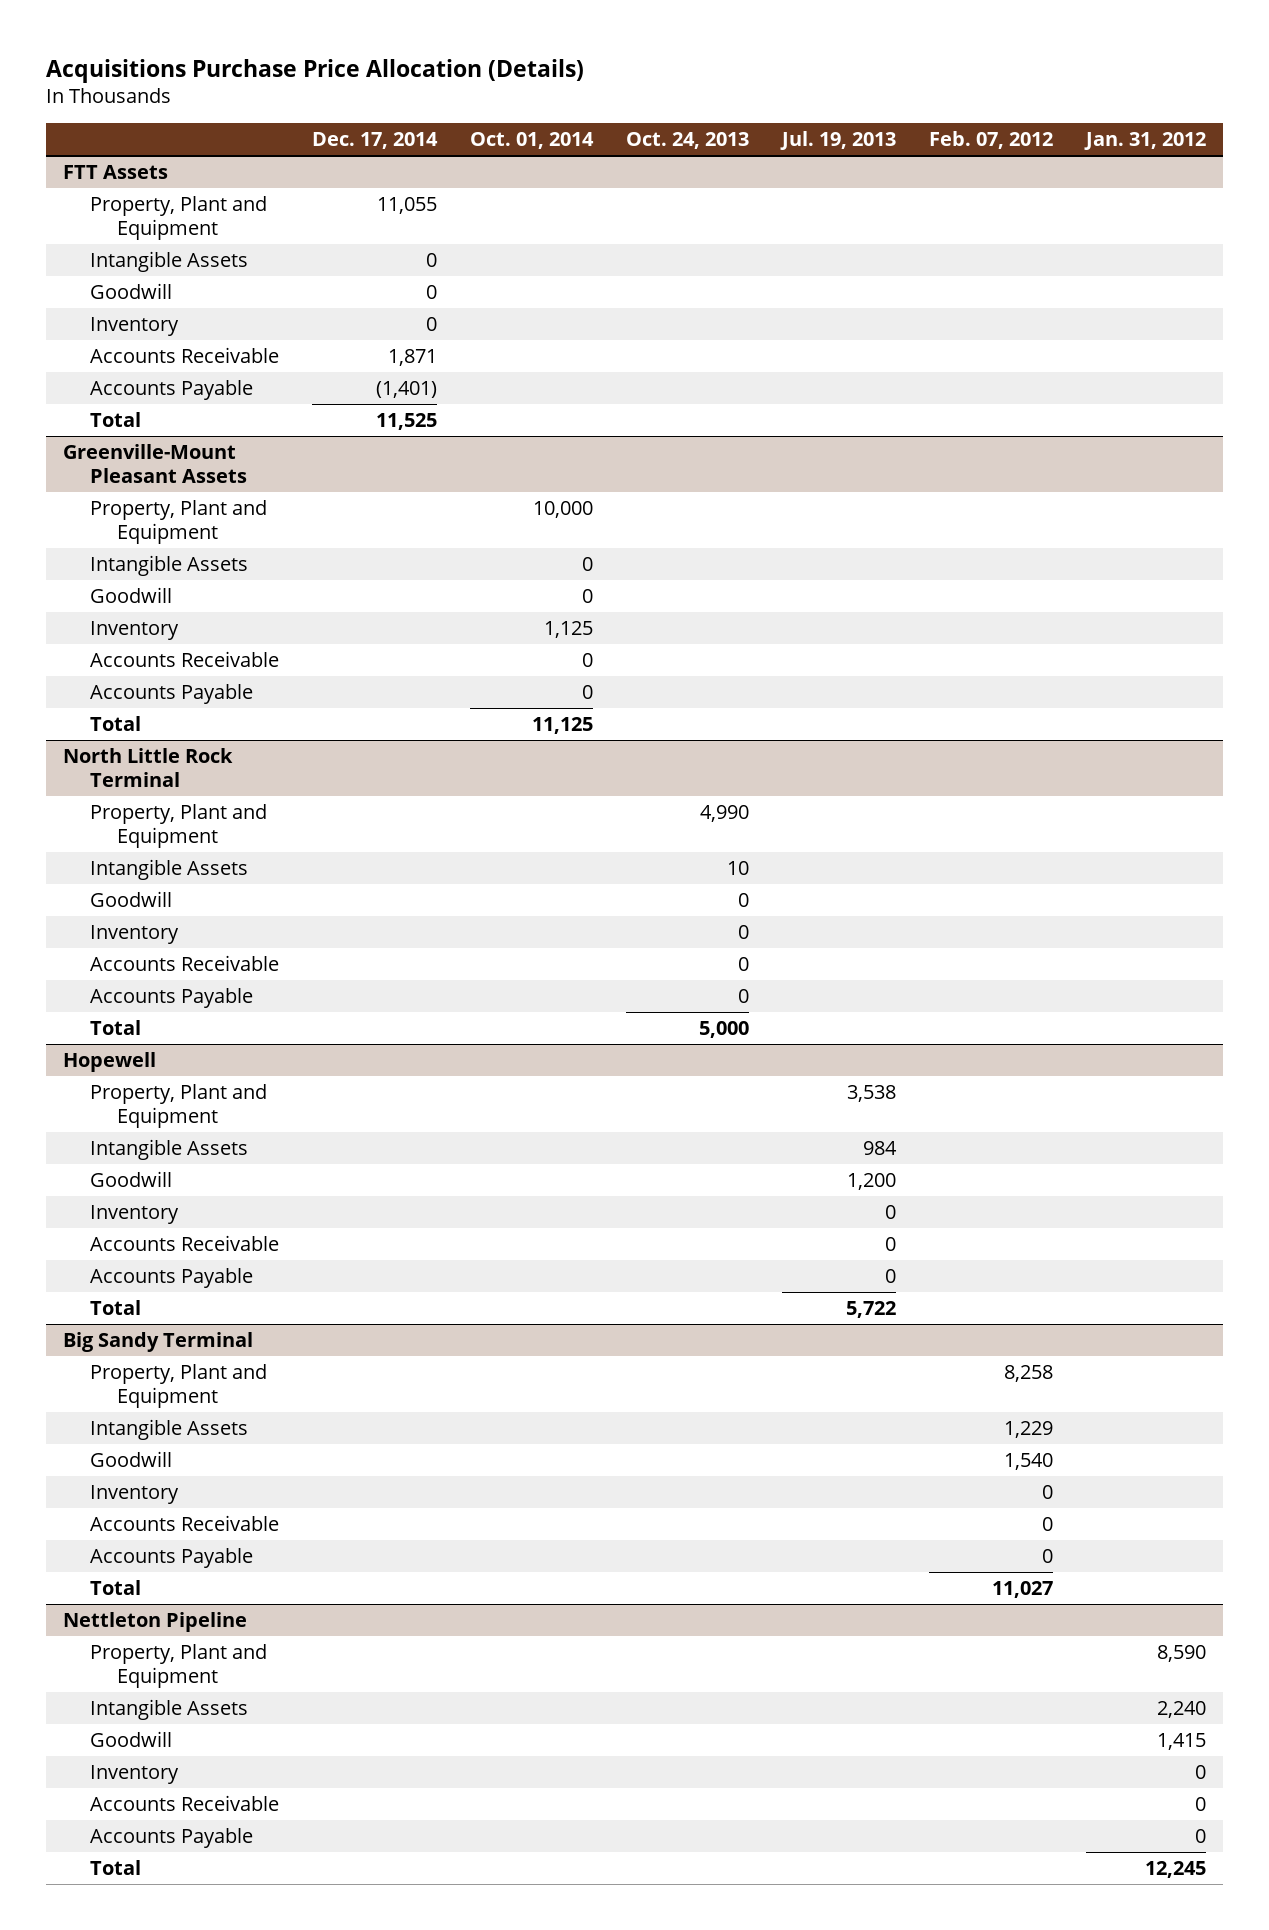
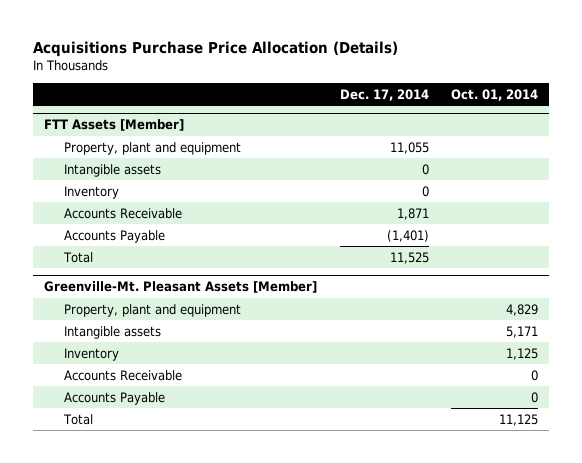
- | Dec. 17, 2014 | Oct. 01, 2014 | Oct. 24, 2013 | Jul. 19, 2013 | Feb. 07, 2012 | Jan. 31, 2012
+ | Dec. 17, 2014 | Oct. 01, 2014
- FTT Assets
- Property, Plant and Equipment | 11,055 | | | | |
- Intangible Assets | 0 | | | | |
- Goodwill | 0 | | | | |
+ FTT Assets [Member]
+ Property, plant and equipment | 11,055 |
+ Intangible assets | 0 |
- Greenville-Mount Pleasant Assets
- Property, Plant and Equipment | | 10,000 | | | |
- Intangible Assets | | 0 | | | |
- Goodwill | | 0 | | | |
+ Greenville-Mt. Pleasant Assets [Member]
+ Property, plant and equipment | | 4,829
+ Intangible assets | | 5,171
- North Little Rock Terminal
- Property, Plant and Equipment | | | 4,990 | | |
- Intangible Assets | | | 10 | | |
- Goodwill | | | 0 | | |
- Inventory | | | 0 | | |
- Accounts Receivable | | | 0 | | |
- Accounts Payable | | | 0 | | |
- Total | | | 5,000 | | |
- Hopewell
- Property, Plant and Equipment | | | | 3,538 | |
- Intangible Assets | | | | 984 | |
- Goodwill | | | | 1,200 | |
- Inventory | | | | 0 | |
- Accounts Receivable | | | | 0 | |
- Accounts Payable | | | | 0 | |
- Total | | | | 5,722 | |
- Big Sandy Terminal
- Property, Plant and Equipment | | | | | 8,258 |
- Intangible Assets | | | | | 1,229 |
- Goodwill | | | | | 1,540 |
- Inventory | | | | | 0 |
- Accounts Receivable | | | | | 0 |
- Accounts Payable | | | | | 0 |
- Total | | | | | 11,027 |
- Nettleton Pipeline
- Property, Plant and Equipment | | | | | | 8,590
- Intangible Assets | | | | | | 2,240
- Goodwill | | | | | | 1,415
- Inventory | | | | | | 0
- Accounts Receivable | | | | | | 0
- Accounts Payable | | | | | | 0
- Total | | | | | | 12,245

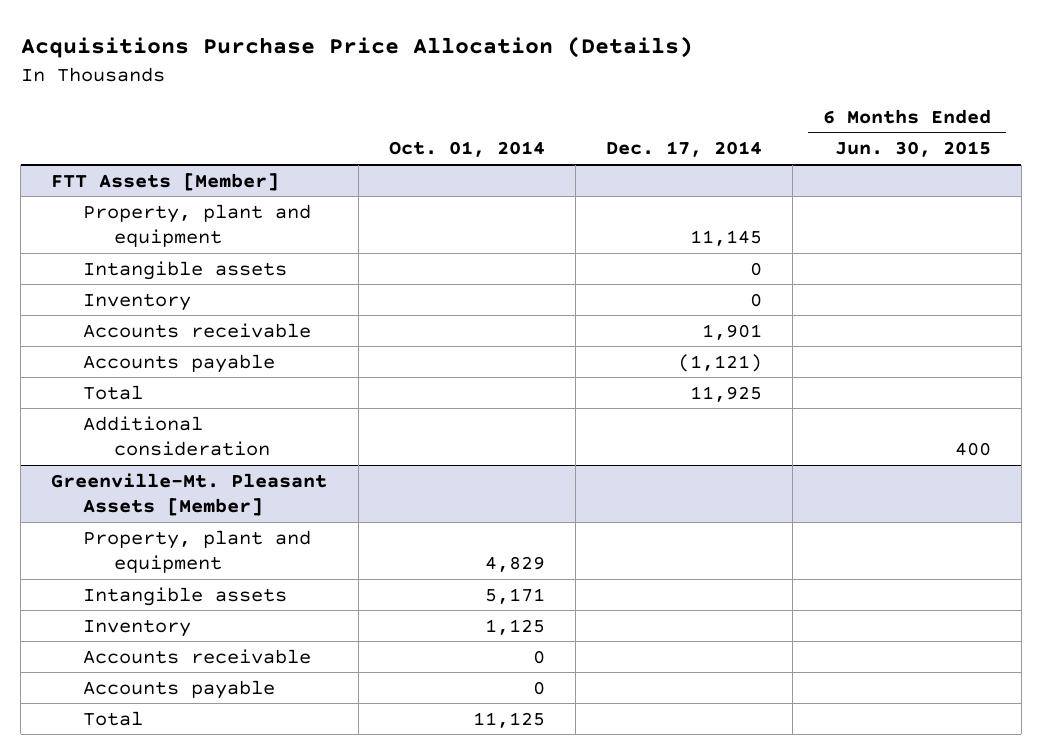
- | Dec. 17, 2014 | Oct. 01, 2014
+ | Oct. 01, 2014 | Dec. 17, 2014 | 6 Months Ended Jun. 30, 2015
@ FTT Assets [Member]
- Property, plant and equipment | 11,055 |
+ Property, plant and equipment | | 11,145 |
- Accounts Receivable | 1,871 |
- Accounts Payable | (1,401) |
- Total | 11,525 |
+ Accounts receivable | | 1,901 |
+ Accounts payable | | (1,121) |
+ Total | | 11,925 |
+ Additional consideration | | | 400
@ Greenville-Mt. Pleasant Assets [Member]
- Accounts Receivable | | 0
- Accounts Payable | | 0
+ Accounts receivable | 0 | |
+ Accounts payable | 0 | |

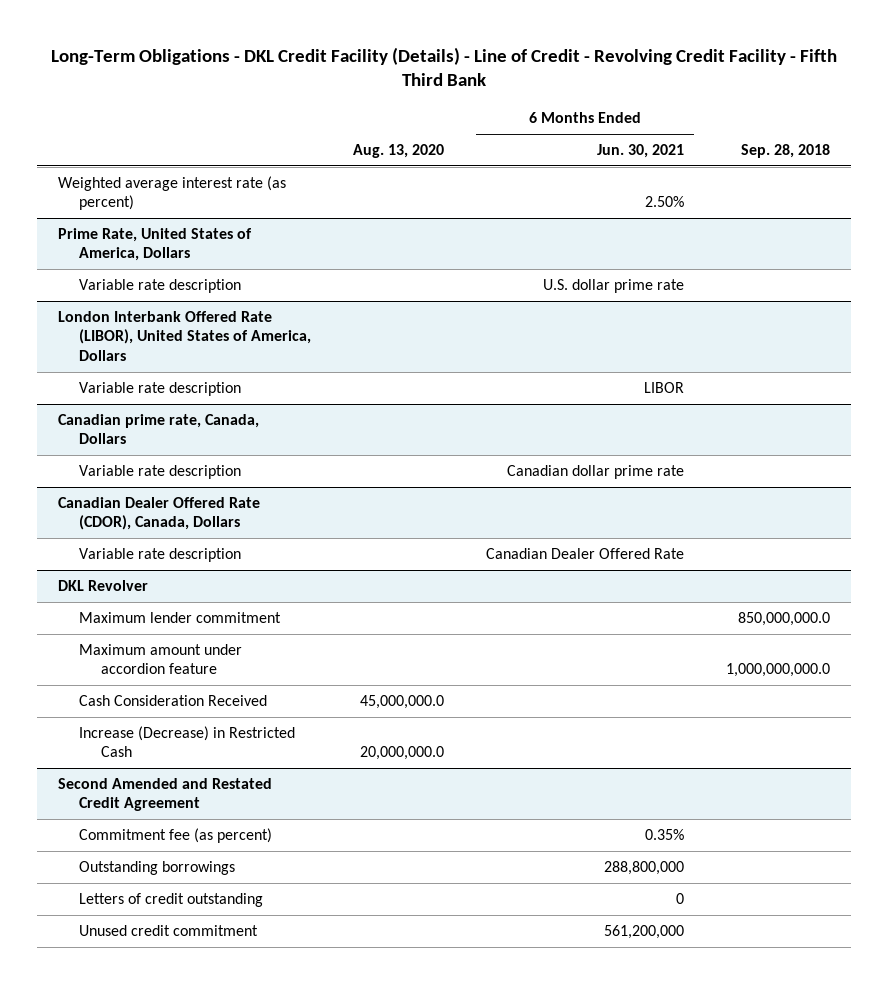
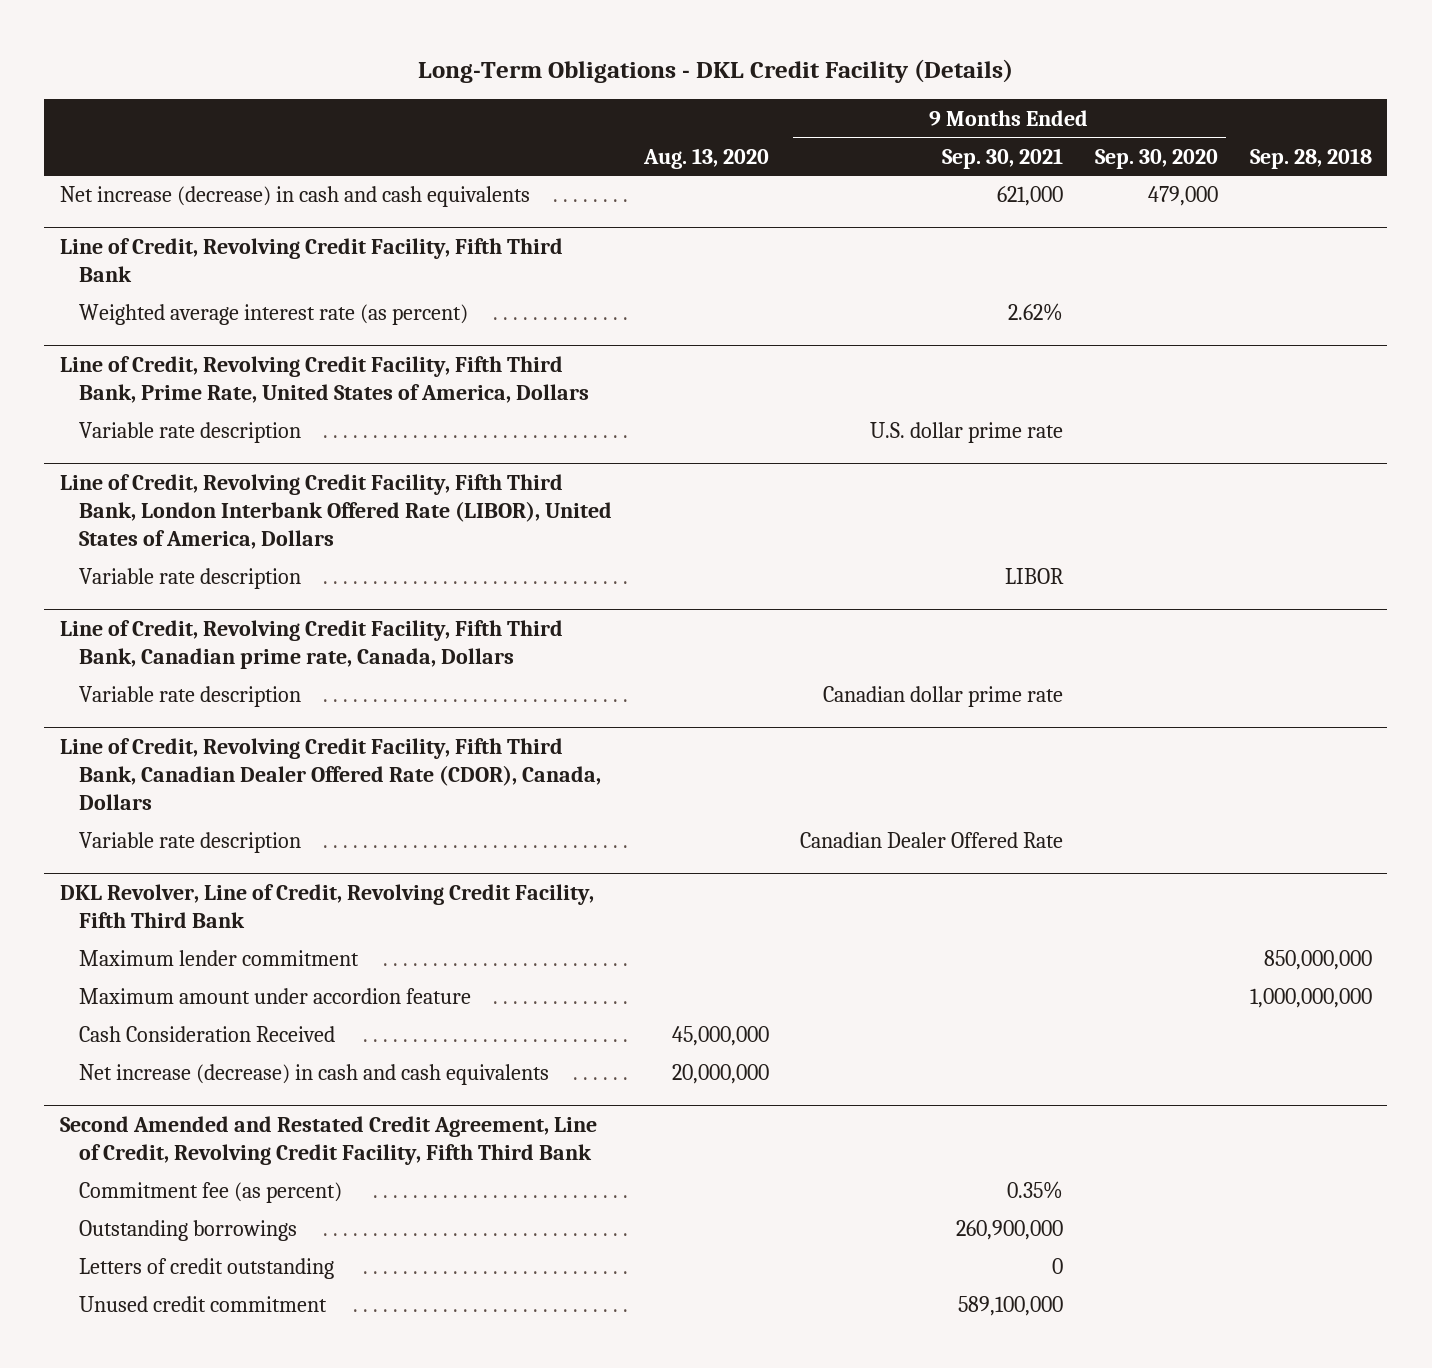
- Long-Term Obligations - DKL Credit Facility (Details) - Line of Credit - Revolving Credit Facility - Fifth Third Bank
+ Long-Term Obligations - DKL Credit Facility (Details)
- | Aug. 13, 2020 | 6 Months Ended Jun. 30, 2021 | Sep. 28, 2018
+ | Aug. 13, 2020 | 9 Months Ended Sep. 30, 2021 | 9 Months Ended Sep. 30, 2020 | Sep. 28, 2018
- Weighted average interest rate (as percent) | | 2.50% |
- Prime Rate, United States of America, Dollars
+ Net increase (decrease) in cash and cash equivalents | | 621,000 | 479,000 |
+ Line of Credit, Revolving Credit Facility, Fifth Third Bank
+ Weighted average interest rate (as percent) | | 2.62% | |
+ Line of Credit, Revolving Credit Facility, Fifth Third Bank, Prime Rate, United States of America, Dollars
- London Interbank Offered Rate (LIBOR), United States of America, Dollars
+ Line of Credit, Revolving Credit Facility, Fifth Third Bank, London Interbank Offered Rate (LIBOR), United States of America, Dollars
- Canadian prime rate, Canada, Dollars
+ Line of Credit, Revolving Credit Facility, Fifth Third Bank, Canadian prime rate, Canada, Dollars
- Canadian Dealer Offered Rate (CDOR), Canada, Dollars
+ Line of Credit, Revolving Credit Facility, Fifth Third Bank, Canadian Dealer Offered Rate (CDOR), Canada, Dollars
- DKL Revolver
- Maximum lender commitment | | | 850,000,000.0
- Maximum amount under accordion feature | | | 1,000,000,000.0
- Cash Consideration Received | 45,000,000.0 | |
- Increase (Decrease) in Restricted Cash | 20,000,000.0 | |
- Second Amended and Restated Credit Agreement
+ DKL Revolver, Line of Credit, Revolving Credit Facility, Fifth Third Bank
+ Maximum lender commitment | | | | 850,000,000
+ Maximum amount under accordion feature | | | | 1,000,000,000
+ Cash Consideration Received | 45,000,000 | | |
+ Net increase (decrease) in cash and cash equivalents | 20,000,000 | | |
+ Second Amended and Restated Credit Agreement, Line of Credit, Revolving Credit Facility, Fifth Third Bank

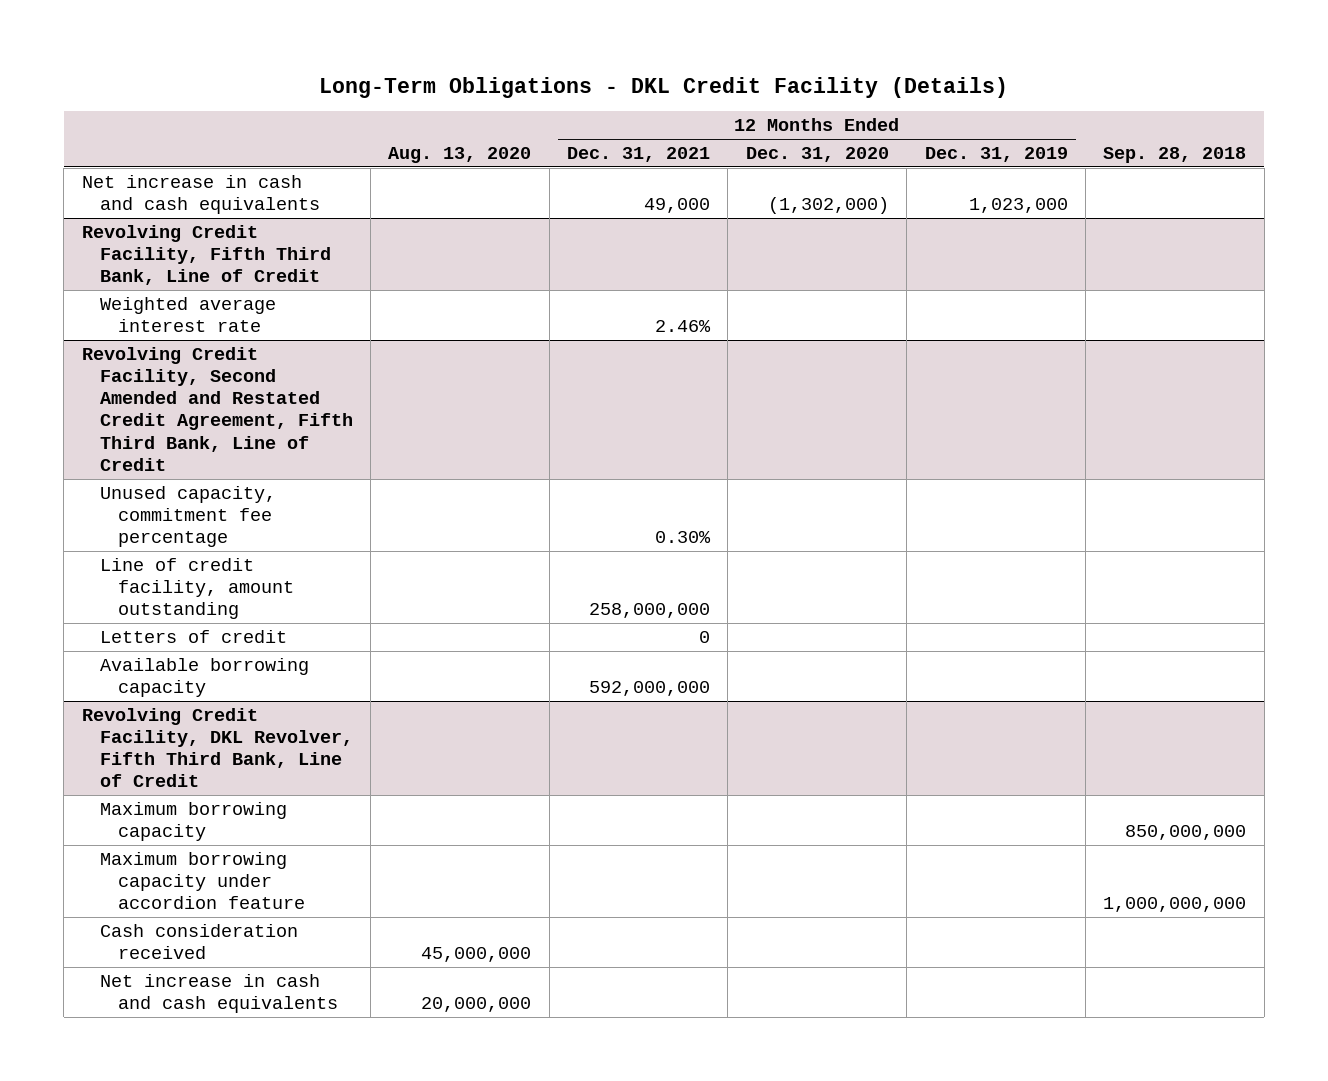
- | Aug. 13, 2020 | 9 Months Ended Sep. 30, 2021 | 9 Months Ended Sep. 30, 2020 | Sep. 28, 2018
+ | Aug. 13, 2020 | 12 Months Ended Dec. 31, 2021 | 12 Months Ended Dec. 31, 2020 | 12 Months Ended Dec. 31, 2019 | Sep. 28, 2018
- Net increase (decrease) in cash and cash equivalents | | 621,000 | 479,000 |
- Line of Credit, Revolving Credit Facility, Fifth Third Bank
- Weighted average interest rate (as percent) | | 2.62% | |
- Line of Credit, Revolving Credit Facility, Fifth Third Bank, Prime Rate, United States of America, Dollars
- Variable rate description | | U.S. dollar prime rate | |
- Line of Credit, Revolving Credit Facility, Fifth Third Bank, London Interbank Offered Rate (LIBOR), United States of America, Dollars
- Variable rate description | | LIBOR | |
- Line of Credit, Revolving Credit Facility, Fifth Third Bank, Canadian prime rate, Canada, Dollars
- Variable rate description | | Canadian dollar prime rate | |
- Line of Credit, Revolving Credit Facility, Fifth Third Bank, Canadian Dealer Offered Rate (CDOR), Canada, Dollars
- Variable rate description | | Canadian Dealer Offered Rate | |
- DKL Revolver, Line of Credit, Revolving Credit Facility, Fifth Third Bank
- Maximum lender commitment | | | | 850,000,000
- Maximum amount under accordion feature | | | | 1,000,000,000
- Cash Consideration Received | 45,000,000 | | |
- Net increase (decrease) in cash and cash equivalents | 20,000,000 | | |
- Second Amended and Restated Credit Agreement, Line of Credit, Revolving Credit Facility, Fifth Third Bank
- Commitment fee (as percent) | | 0.35% | |
- Outstanding borrowings | | 260,900,000 | |
- Letters of credit outstanding | | 0 | |
- Unused credit commitment | | 589,100,000 | |
+ Net increase in cash and cash equivalents | | 49,000 | (1,302,000) | 1,023,000 |
+ Revolving Credit Facility, Fifth Third Bank, Line of Credit
+ Weighted average interest rate | | 2.46% | | |
+ Revolving Credit Facility, Second Amended and Restated Credit Agreement, Fifth Third Bank, Line of Credit
+ Unused capacity, commitment fee percentage | | 0.30% | | |
+ Line of credit facility, amount outstanding | | 258,000,000 | | |
+ Letters of credit | | 0 | | |
+ Available borrowing capacity | | 592,000,000 | | |
+ Revolving Credit Facility, DKL Revolver, Fifth Third Bank, Line of Credit
+ Maximum borrowing capacity | | | | | 850,000,000
+ Maximum borrowing capacity under accordion feature | | | | | 1,000,000,000
+ Cash consideration received | 45,000,000 | | | |
+ Net increase in cash and cash equivalents | 20,000,000 | | | |

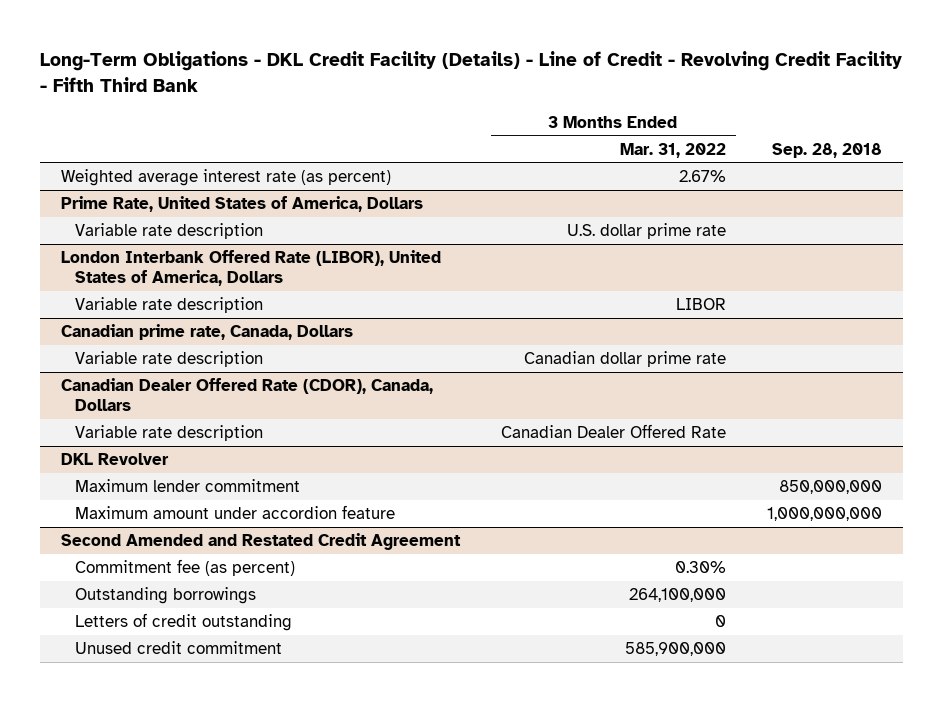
- Long-Term Obligations - DKL Credit Facility (Details)
+ Long-Term Obligations - DKL Credit Facility (Details) - Line of Credit - Revolving Credit Facility - Fifth Third Bank
- | Aug. 13, 2020 | 12 Months Ended Dec. 31, 2021 | 12 Months Ended Dec. 31, 2020 | 12 Months Ended Dec. 31, 2019 | Sep. 28, 2018
+ | 3 Months Ended Mar. 31, 2022 | Sep. 28, 2018
- Net increase in cash and cash equivalents | | 49,000 | (1,302,000) | 1,023,000 |
- Revolving Credit Facility, Fifth Third Bank, Line of Credit
- Weighted average interest rate | | 2.46% | | |
- Revolving Credit Facility, Second Amended and Restated Credit Agreement, Fifth Third Bank, Line of Credit
- Unused capacity, commitment fee percentage | | 0.30% | | |
- Line of credit facility, amount outstanding | | 258,000,000 | | |
- Letters of credit | | 0 | | |
- Available borrowing capacity | | 592,000,000 | | |
- Revolving Credit Facility, DKL Revolver, Fifth Third Bank, Line of Credit
- Maximum borrowing capacity | | | | | 850,000,000
- Maximum borrowing capacity under accordion feature | | | | | 1,000,000,000
- Cash consideration received | 45,000,000 | | | |
- Net increase in cash and cash equivalents | 20,000,000 | | | |
+ Weighted average interest rate (as percent) | 2.67% |
+ Prime Rate, United States of America, Dollars
+ Variable rate description | U.S. dollar prime rate |
+ London Interbank Offered Rate (LIBOR), United States of America, Dollars
+ Variable rate description | LIBOR |
+ Canadian prime rate, Canada, Dollars
+ Variable rate description | Canadian dollar prime rate |
+ Canadian Dealer Offered Rate (CDOR), Canada, Dollars
+ Variable rate description | Canadian Dealer Offered Rate |
+ DKL Revolver
+ Maximum lender commitment | | 850,000,000
+ Maximum amount under accordion feature | | 1,000,000,000
+ Second Amended and Restated Credit Agreement
+ Commitment fee (as percent) | 0.30% |
+ Outstanding borrowings | 264,100,000 |
+ Letters of credit outstanding | 0 |
+ Unused credit commitment | 585,900,000 |

